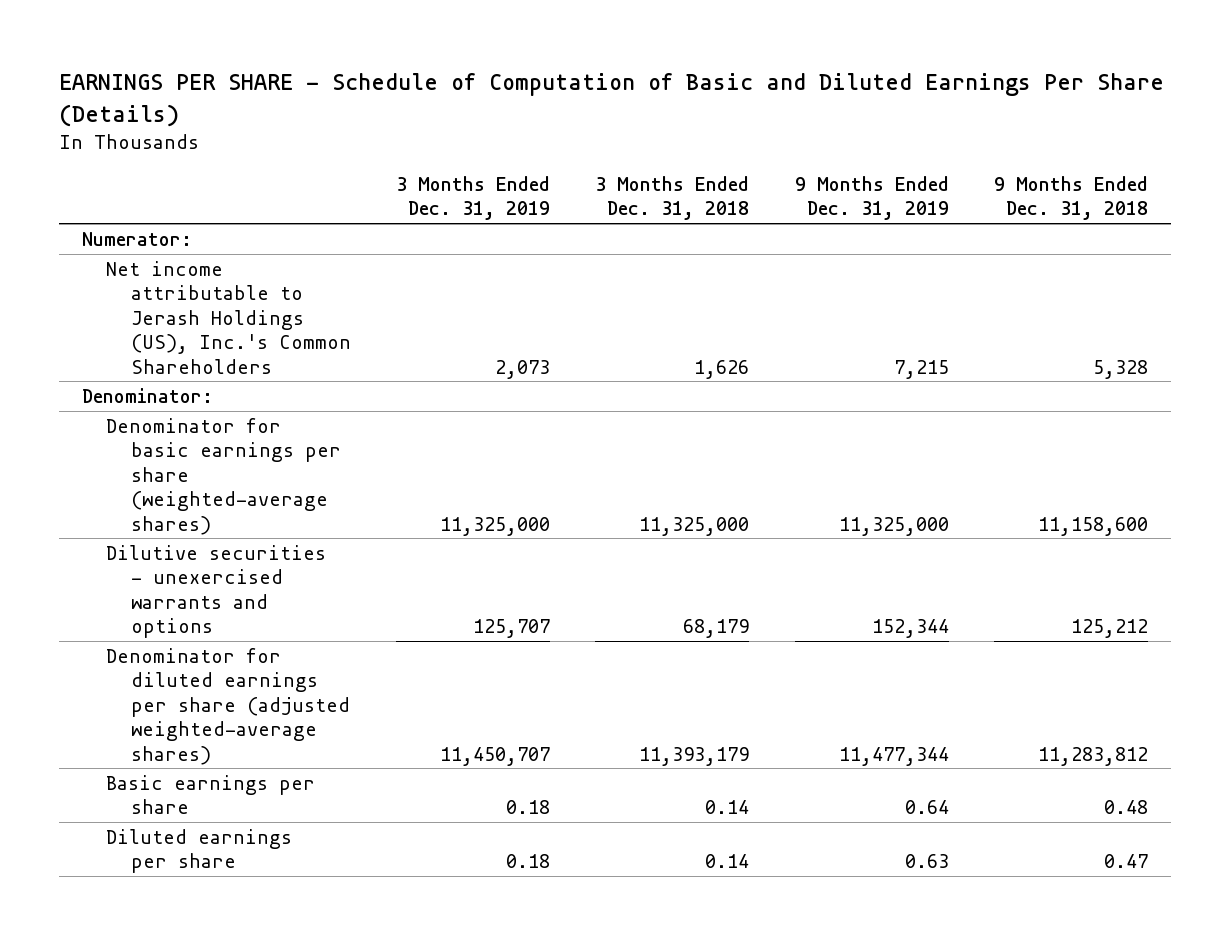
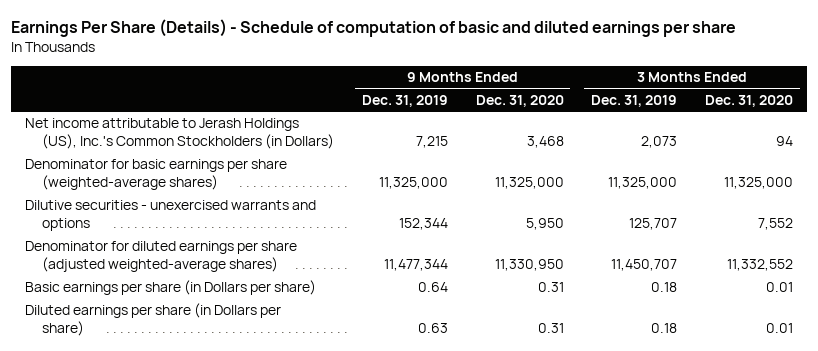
- EARNINGS PER SHARE - Schedule of Computation of Basic and Diluted Earnings Per Share (Details)
+ Earnings Per Share (Details) - Schedule of computation of basic and diluted earnings per share
- | 3 Months Ended Dec. 31, 2019 | 3 Months Ended Dec. 31, 2018 | 9 Months Ended Dec. 31, 2019 | 9 Months Ended Dec. 31, 2018
+ | 9 Months Ended Dec. 31, 2019 | 9 Months Ended Dec. 31, 2020 | 3 Months Ended Dec. 31, 2019 | 3 Months Ended Dec. 31, 2020
- Numerator:
- Net income attributable to Jerash Holdings (US), Inc.'s Common Shareholders | 2,073 | 1,626 | 7,215 | 5,328
- Denominator:
+ Net income attributable to Jerash Holdings (US), Inc.'s Common Stockholders (in Dollars) | 7,215 | 3,468 | 2,073 | 94
- Basic earnings per share | 0.18 | 0.14 | 0.64 | 0.48
- Diluted earnings per share | 0.18 | 0.14 | 0.63 | 0.47
+ Basic earnings per share (in Dollars per share) | 0.64 | 0.31 | 0.18 | 0.01
+ Diluted earnings per share (in Dollars per share) | 0.63 | 0.31 | 0.18 | 0.01

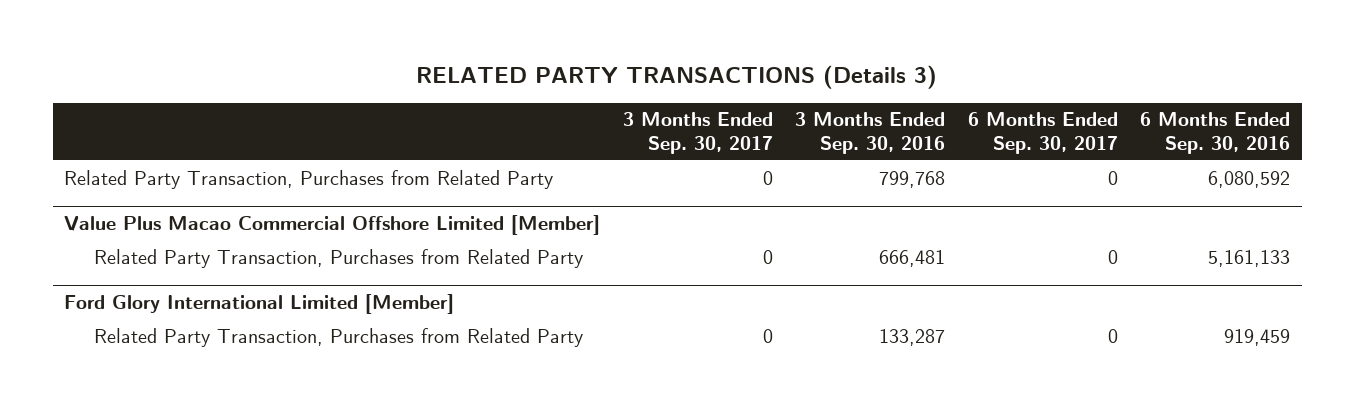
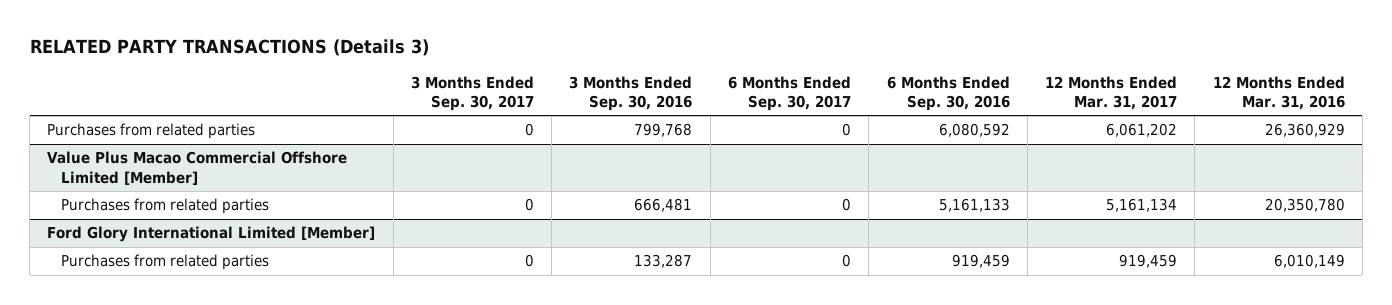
- | 3 Months Ended Sep. 30, 2017 | 3 Months Ended Sep. 30, 2016 | 6 Months Ended Sep. 30, 2017 | 6 Months Ended Sep. 30, 2016
+ | 3 Months Ended Sep. 30, 2017 | 3 Months Ended Sep. 30, 2016 | 6 Months Ended Sep. 30, 2017 | 6 Months Ended Sep. 30, 2016 | 12 Months Ended Mar. 31, 2017 | 12 Months Ended Mar. 31, 2016
- Related Party Transaction, Purchases from Related Party | 0 | 799,768 | 0 | 6,080,592
+ Purchases from related parties | 0 | 799,768 | 0 | 6,080,592 | 6,061,202 | 26,360,929
@ Value Plus Macao Commercial Offshore Limited [Member]
- Related Party Transaction, Purchases from Related Party | 0 | 666,481 | 0 | 5,161,133
+ Purchases from related parties | 0 | 666,481 | 0 | 5,161,133 | 5,161,134 | 20,350,780
@ Ford Glory International Limited [Member]
- Related Party Transaction, Purchases from Related Party | 0 | 133,287 | 0 | 919,459
+ Purchases from related parties | 0 | 133,287 | 0 | 919,459 | 919,459 | 6,010,149

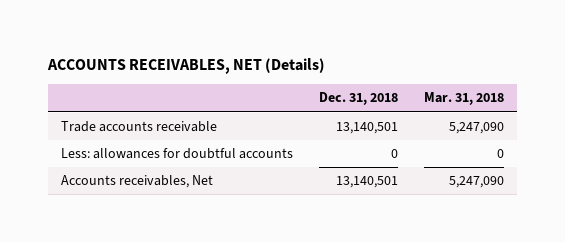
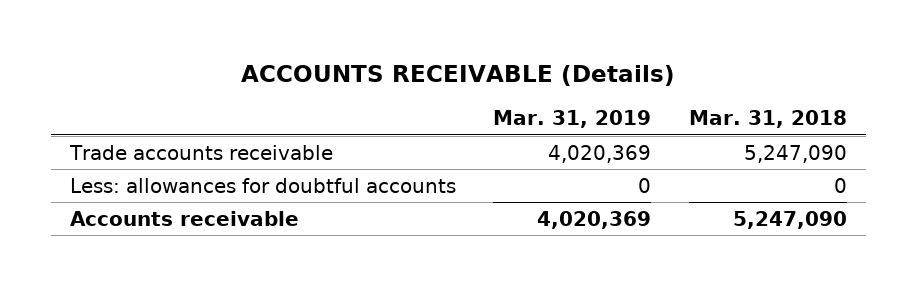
- ACCOUNTS RECEIVABLES, NET (Details)
+ ACCOUNTS RECEIVABLE (Details)
- | Dec. 31, 2018 | Mar. 31, 2018
+ | Mar. 31, 2019 | Mar. 31, 2018
- Accounts receivables, Net | 13,140,501 | 5,247,090
+ Accounts receivable | 4,020,369 | 5,247,090

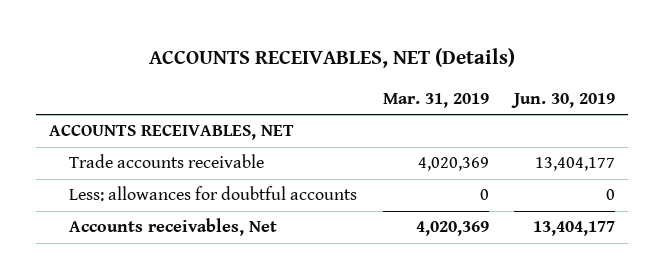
- ACCOUNTS RECEIVABLE (Details)
+ ACCOUNTS RECEIVABLES, NET (Details)
- | Mar. 31, 2019 | Mar. 31, 2018
+ | Mar. 31, 2019 | Jun. 30, 2019
+ ACCOUNTS RECEIVABLES, NET
- Accounts receivable | 4,020,369 | 5,247,090
+ Accounts receivables, Net | 4,020,369 | 13,404,177

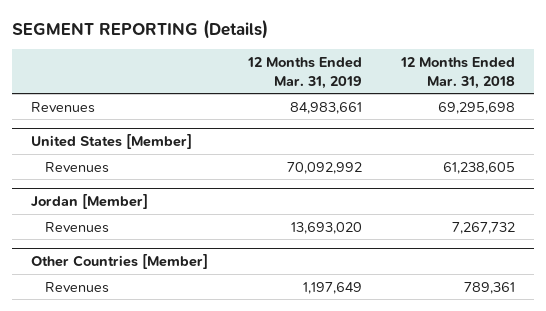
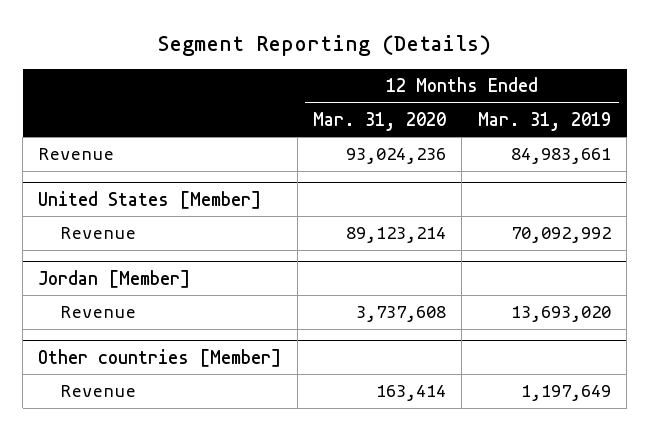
- SEGMENT REPORTING (Details)
+ Segment Reporting (Details)
- | 12 Months Ended Mar. 31, 2019 | 12 Months Ended Mar. 31, 2018
+ | 12 Months Ended Mar. 31, 2020 | 12 Months Ended Mar. 31, 2019
- Revenues | 84,983,661 | 69,295,698
+ Revenue | 93,024,236 | 84,983,661
@ United States [Member]
- Revenues | 70,092,992 | 61,238,605
+ Revenue | 89,123,214 | 70,092,992
@ Jordan [Member]
- Revenues | 13,693,020 | 7,267,732
- Other Countries [Member]
- Revenues | 1,197,649 | 789,361
@ Jordan [Member]
+ Revenue | 3,737,608 | 13,693,020
+ Other countries [Member]
+ Revenue | 163,414 | 1,197,649

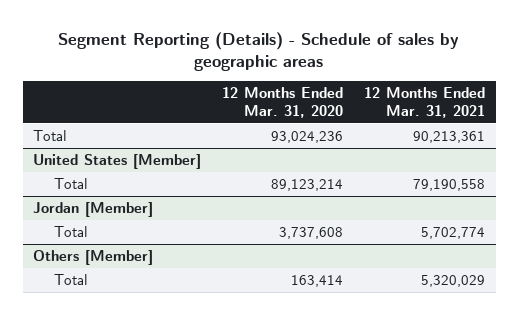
- Segment Reporting (Details)
+ Segment Reporting (Details) - Schedule of sales by geographic areas
- | 12 Months Ended Mar. 31, 2020 | 12 Months Ended Mar. 31, 2019
+ | 12 Months Ended Mar. 31, 2020 | 12 Months Ended Mar. 31, 2021
- Revenue | 93,024,236 | 84,983,661
+ Total | 93,024,236 | 90,213,361
@ United States [Member]
- Revenue | 89,123,214 | 70,092,992
+ Total | 89,123,214 | 79,190,558
@ Jordan [Member]
- Revenue | 3,737,608 | 13,693,020
- Other countries [Member]
- Revenue | 163,414 | 1,197,649
@ Jordan [Member]
+ Total | 3,737,608 | 5,702,774
+ Others [Member]
+ Total | 163,414 | 5,320,029

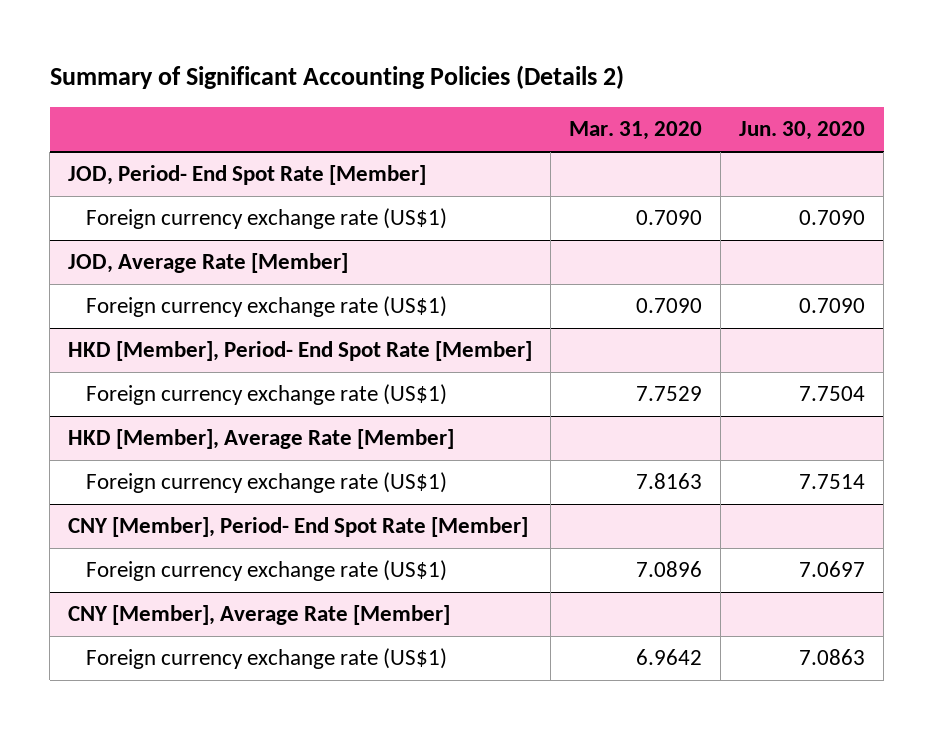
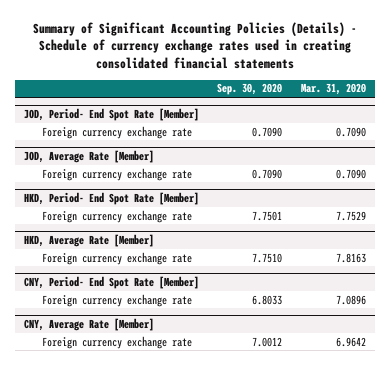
- Summary of Significant Accounting Policies (Details 2)
+ Summary of Significant Accounting Policies (Details) - Schedule of currency exchange rates used in creating consolidated financial statements
- | Mar. 31, 2020 | Jun. 30, 2020
+ | Sep. 30, 2020 | Mar. 31, 2020
@ JOD, Period- End Spot Rate [Member]
- Foreign currency exchange rate (US$1) | 0.7090 | 0.7090
+ Foreign currency exchange rate | 0.7090 | 0.7090
@ JOD, Average Rate [Member]
- Foreign currency exchange rate (US$1) | 0.7090 | 0.7090
- HKD [Member], Period- End Spot Rate [Member]
- Foreign currency exchange rate (US$1) | 7.7529 | 7.7504
- HKD [Member], Average Rate [Member]
- Foreign currency exchange rate (US$1) | 7.8163 | 7.7514
- CNY [Member], Period- End Spot Rate [Member]
- Foreign currency exchange rate (US$1) | 7.0896 | 7.0697
- CNY [Member], Average Rate [Member]
- Foreign currency exchange rate (US$1) | 6.9642 | 7.0863
@ JOD, Average Rate [Member]
+ Foreign currency exchange rate | 0.7090 | 0.7090
+ HKD, Period- End Spot Rate [Member]
+ Foreign currency exchange rate | 7.7501 | 7.7529
+ HKD, Average Rate [Member]
+ Foreign currency exchange rate | 7.7510 | 7.8163
+ CNY, Period- End Spot Rate [Member]
+ Foreign currency exchange rate | 6.8033 | 7.0896
+ CNY, Average Rate [Member]
+ Foreign currency exchange rate | 7.0012 | 6.9642

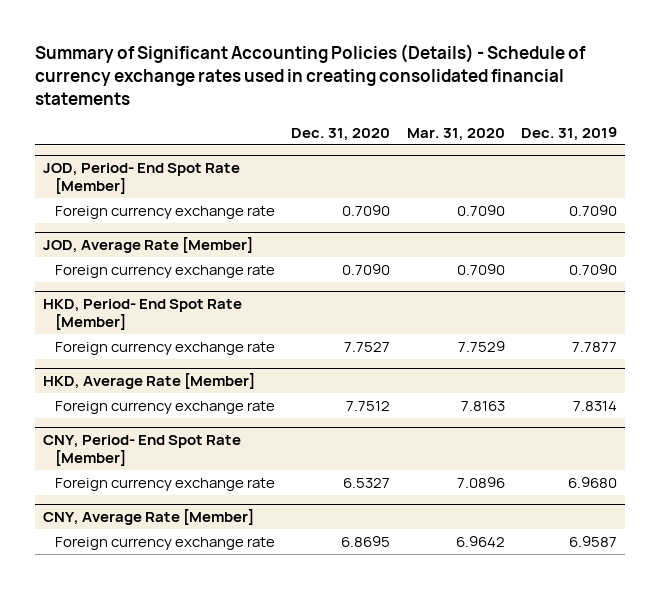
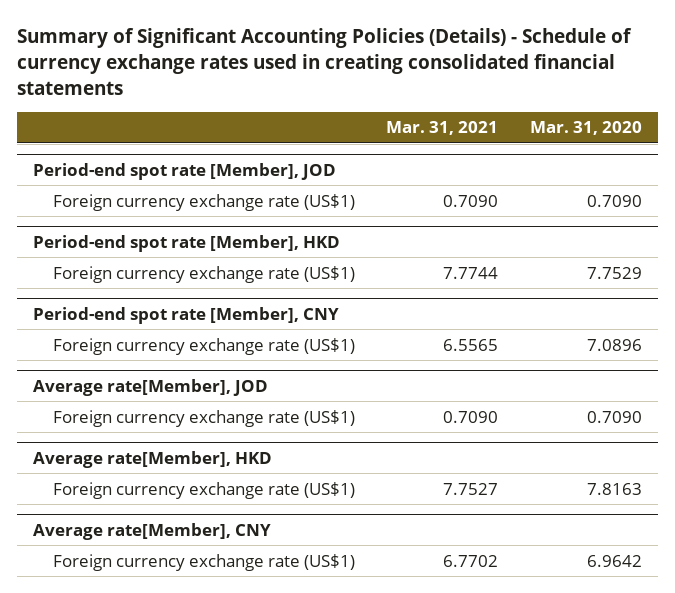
- | Dec. 31, 2020 | Mar. 31, 2020 | Dec. 31, 2019
+ | Mar. 31, 2021 | Mar. 31, 2020
- JOD, Period- End Spot Rate [Member]
- Foreign currency exchange rate | 0.7090 | 0.7090 | 0.7090
- JOD, Average Rate [Member]
- Foreign currency exchange rate | 0.7090 | 0.7090 | 0.7090
- HKD, Period- End Spot Rate [Member]
- Foreign currency exchange rate | 7.7527 | 7.7529 | 7.7877
- HKD, Average Rate [Member]
- Foreign currency exchange rate | 7.7512 | 7.8163 | 7.8314
- CNY, Period- End Spot Rate [Member]
- Foreign currency exchange rate | 6.5327 | 7.0896 | 6.9680
- CNY, Average Rate [Member]
- Foreign currency exchange rate | 6.8695 | 6.9642 | 6.9587
+ Period-end spot rate [Member], JOD
+ Foreign currency exchange rate (US$1) | 0.7090 | 0.7090
+ Period-end spot rate [Member], HKD
+ Foreign currency exchange rate (US$1) | 7.7744 | 7.7529
+ Period-end spot rate [Member], CNY
+ Foreign currency exchange rate (US$1) | 6.5565 | 7.0896
+ Average rate[Member], JOD
+ Foreign currency exchange rate (US$1) | 0.7090 | 0.7090
+ Average rate[Member], HKD
+ Foreign currency exchange rate (US$1) | 7.7527 | 7.8163
+ Average rate[Member], CNY
+ Foreign currency exchange rate (US$1) | 6.7702 | 6.9642

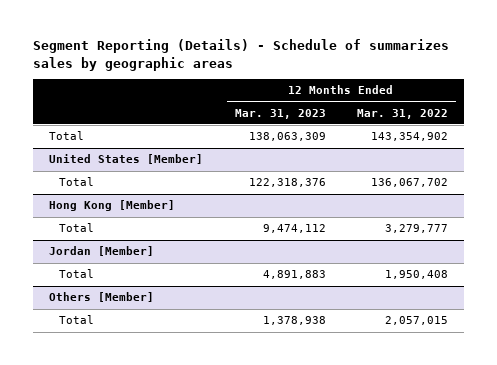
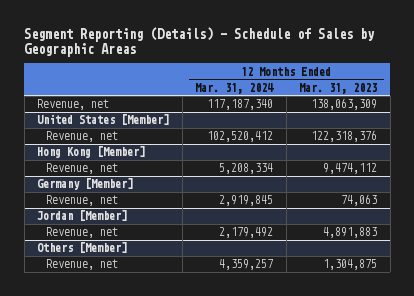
- Segment Reporting (Details) - Schedule of summarizes sales by geographic areas
+ Segment Reporting (Details) - Schedule of Sales by Geographic Areas
- | 12 Months Ended Mar. 31, 2023 | 12 Months Ended Mar. 31, 2022
+ | 12 Months Ended Mar. 31, 2024 | 12 Months Ended Mar. 31, 2023
- Total | 138,063,309 | 143,354,902
+ Revenue, net | 117,187,340 | 138,063,309
@ United States [Member]
- Total | 122,318,376 | 136,067,702
+ Revenue, net | 102,520,412 | 122,318,376
@ Hong Kong [Member]
- Total | 9,474,112 | 3,279,777
+ Revenue, net | 5,208,334 | 9,474,112
+ Germany [Member]
+ Revenue, net | 2,919,845 | 74,063
@ Jordan [Member]
- Total | 4,891,883 | 1,950,408
+ Revenue, net | 2,179,492 | 4,891,883
@ Others [Member]
- Total | 1,378,938 | 2,057,015
+ Revenue, net | 4,359,257 | 1,304,875

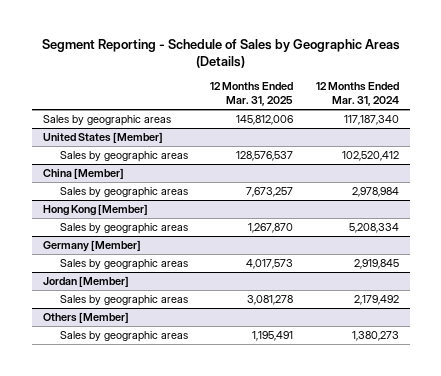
- Segment Reporting (Details) - Schedule of Sales by Geographic Areas
+ Segment Reporting - Schedule of Sales by Geographic Areas (Details)
- | 12 Months Ended Mar. 31, 2024 | 12 Months Ended Mar. 31, 2023
+ | 12 Months Ended Mar. 31, 2025 | 12 Months Ended Mar. 31, 2024
- Revenue, net | 117,187,340 | 138,063,309
+ Sales by geographic areas | 145,812,006 | 117,187,340
@ United States [Member]
- Revenue, net | 102,520,412 | 122,318,376
+ Sales by geographic areas | 128,576,537 | 102,520,412
+ China [Member]
+ Sales by geographic areas | 7,673,257 | 2,978,984
@ Hong Kong [Member]
- Revenue, net | 5,208,334 | 9,474,112
+ Sales by geographic areas | 1,267,870 | 5,208,334
@ Germany [Member]
- Revenue, net | 2,919,845 | 74,063
+ Sales by geographic areas | 4,017,573 | 2,919,845
@ Jordan [Member]
- Revenue, net | 2,179,492 | 4,891,883
+ Sales by geographic areas | 3,081,278 | 2,179,492
@ Others [Member]
- Revenue, net | 4,359,257 | 1,304,875
+ Sales by geographic areas | 1,195,491 | 1,380,273

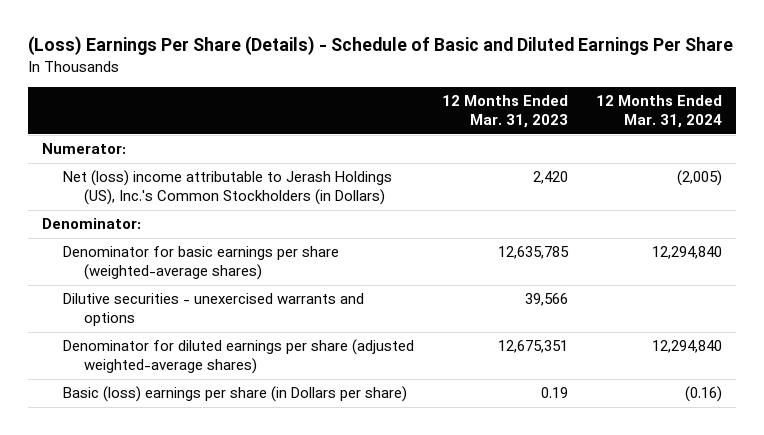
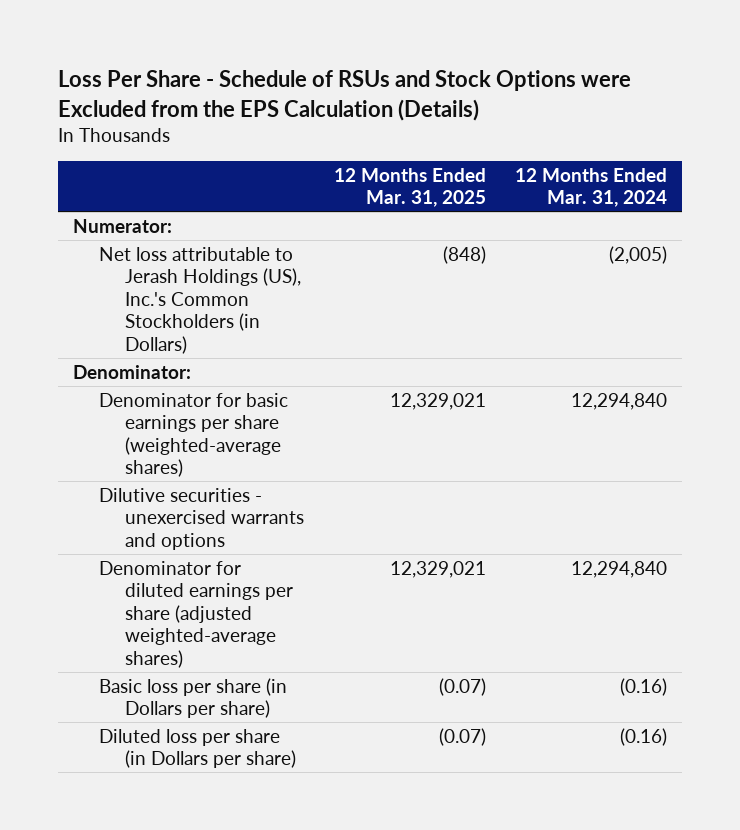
- (Loss) Earnings Per Share (Details) - Schedule of Basic and Diluted Earnings Per Share
+ Loss Per Share - Schedule of RSUs and Stock Options were Excluded from the EPS Calculation (Details)
- | 12 Months Ended Mar. 31, 2023 | 12 Months Ended Mar. 31, 2024
+ | 12 Months Ended Mar. 31, 2025 | 12 Months Ended Mar. 31, 2024
- Net (loss) income attributable to Jerash Holdings (US), Inc.'s Common Stockholders (in Dollars) | 2,420 | (2,005)
+ Net loss attributable to Jerash Holdings (US), Inc.'s Common Stockholders (in Dollars) | (848) | (2,005)
- Basic (loss) earnings per share (in Dollars per share) | 0.19 | (0.16)
+ Basic loss per share (in Dollars per share) | (0.07) | (0.16)
+ Diluted loss per share (in Dollars per share) | (0.07) | (0.16)

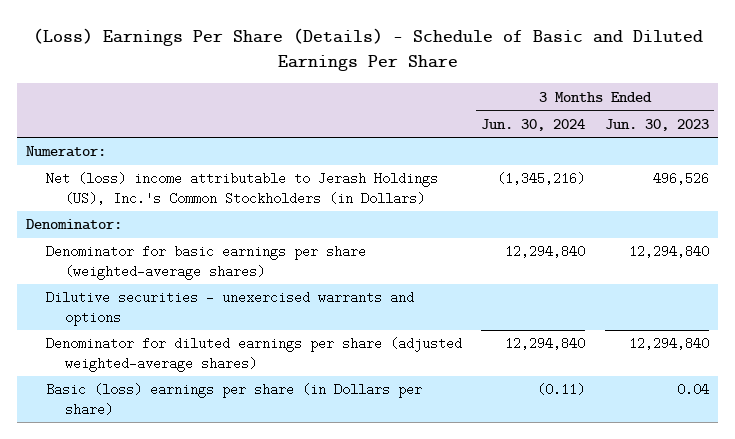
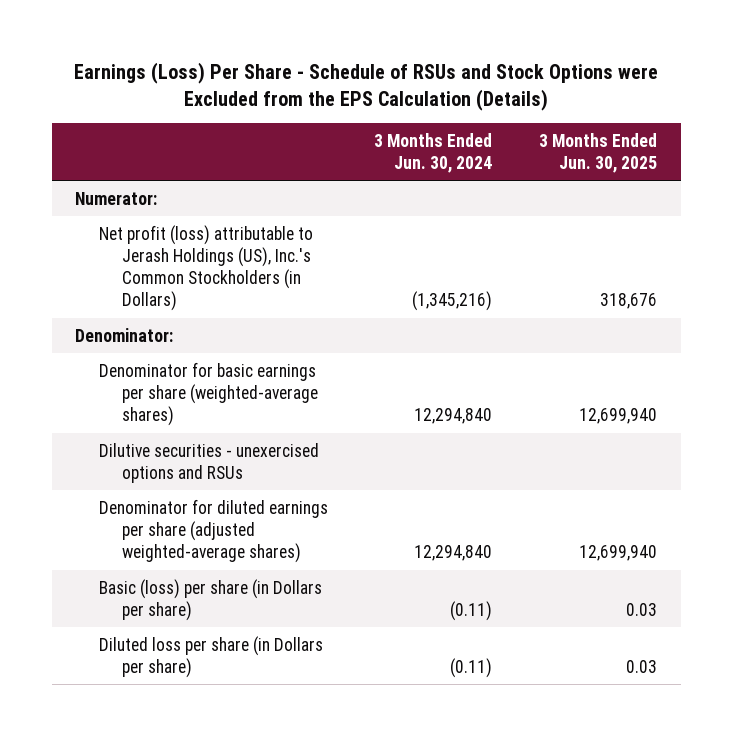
- (Loss) Earnings Per Share (Details) - Schedule of Basic and Diluted Earnings Per Share
+ Earnings (Loss) Per Share - Schedule of RSUs and Stock Options were Excluded from the EPS Calculation (Details)
- | 3 Months Ended Jun. 30, 2024 | 3 Months Ended Jun. 30, 2023
+ | 3 Months Ended Jun. 30, 2024 | 3 Months Ended Jun. 30, 2025
- Net (loss) income attributable to Jerash Holdings (US), Inc.'s Common Stockholders (in Dollars) | (1,345,216) | 496,526
+ Net profit (loss) attributable to Jerash Holdings (US), Inc.'s Common Stockholders (in Dollars) | (1,345,216) | 318,676
- Dilutive securities - unexercised warrants and options
+ Dilutive securities - unexercised options and RSUs
- Basic (loss) earnings per share (in Dollars per share) | (0.11) | 0.04
+ Basic (loss) per share (in Dollars per share) | (0.11) | 0.03
+ Diluted loss per share (in Dollars per share) | (0.11) | 0.03

